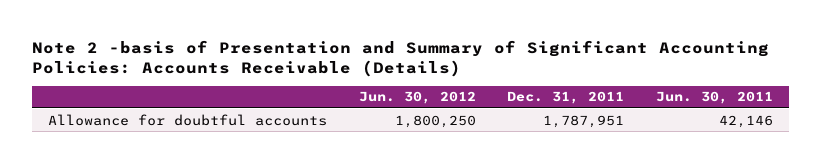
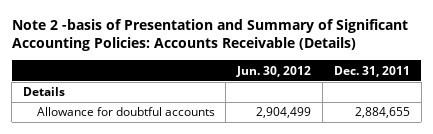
- | Jun. 30, 2012 | Dec. 31, 2011 | Jun. 30, 2011
+ | Jun. 30, 2012 | Dec. 31, 2011
- Allowance for doubtful accounts | 1,800,250 | 1,787,951 | 42,146
+ Details
+ Allowance for doubtful accounts | 2,904,499 | 2,884,655

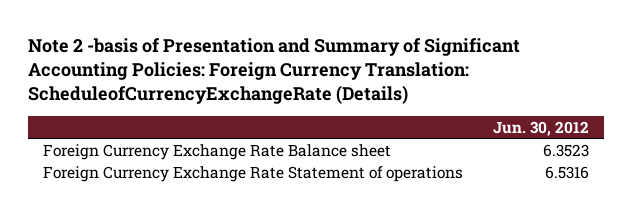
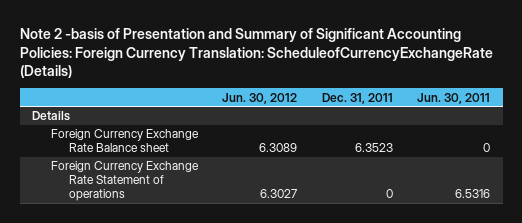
- | Jun. 30, 2012
+ | Jun. 30, 2012 | Dec. 31, 2011 | Jun. 30, 2011
- Foreign Currency Exchange Rate Balance sheet | 6.3523
- Foreign Currency Exchange Rate Statement of operations | 6.5316
+ Details
+ Foreign Currency Exchange Rate Balance sheet | 6.3089 | 6.3523 | 0
+ Foreign Currency Exchange Rate Statement of operations | 6.3027 | 0 | 6.5316

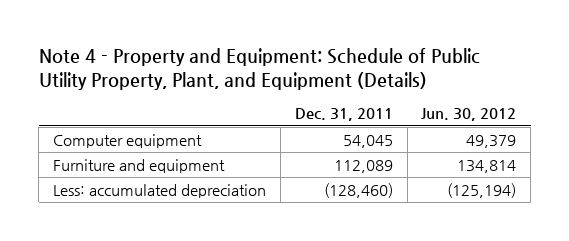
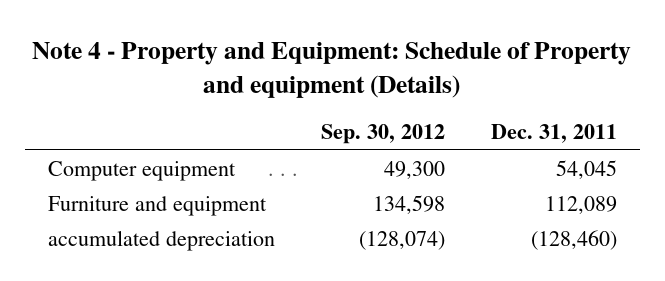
- Note 4 - Property and Equipment: Schedule of Public Utility Property, Plant, and Equipment (Details)
+ Note 4 - Property and Equipment: Schedule of Property and equipment (Details)
- | Dec. 31, 2011 | Jun. 30, 2012
+ | Sep. 30, 2012 | Dec. 31, 2011
- Less: accumulated depreciation | (128,460) | (125,194)
+ accumulated depreciation | (128,074) | (128,460)

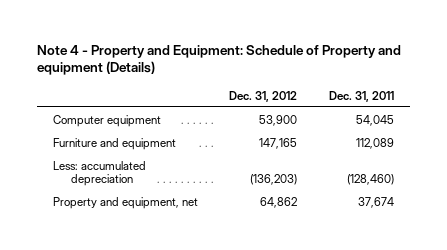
- | Sep. 30, 2012 | Dec. 31, 2011
+ | Dec. 31, 2012 | Dec. 31, 2011
- accumulated depreciation | (128,074) | (128,460)
+ Less: accumulated depreciation | (136,203) | (128,460)
+ Property and equipment, net | 64,862 | 37,674

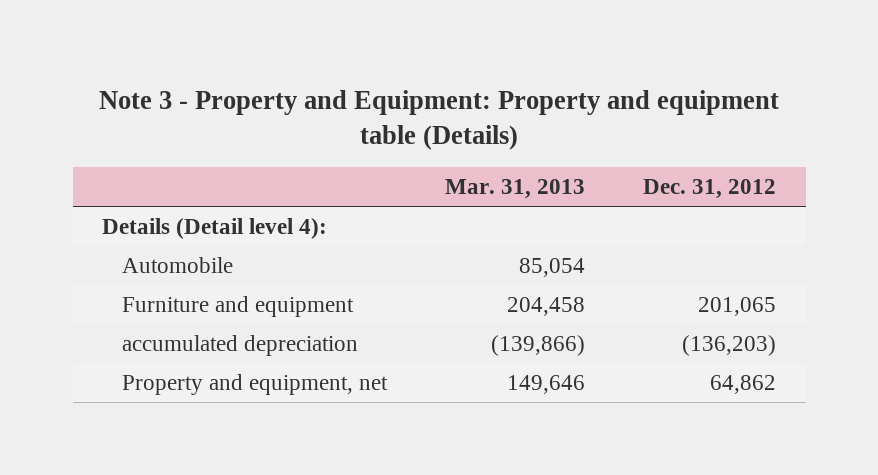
- Note 4 - Property and Equipment: Schedule of Property and equipment (Details)
+ Note 3 - Property and Equipment: Property and equipment table (Details)
- | Dec. 31, 2012 | Dec. 31, 2011
+ | Mar. 31, 2013 | Dec. 31, 2012
- Computer equipment | 53,900 | 54,045
- Furniture and equipment | 147,165 | 112,089
- Less: accumulated depreciation | (136,203) | (128,460)
+ Details (Detail level 4):
+ Automobile | 85,054 |
+ Furniture and equipment | 204,458 | 201,065
+ accumulated depreciation | (139,866) | (136,203)

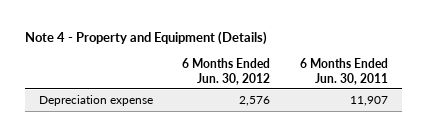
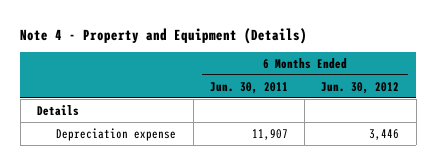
- | 6 Months Ended Jun. 30, 2012 | 6 Months Ended Jun. 30, 2011
+ | 6 Months Ended Jun. 30, 2011 | 6 Months Ended Jun. 30, 2012
- Depreciation expense | 2,576 | 11,907
+ Details
+ Depreciation expense | 11,907 | 3,446

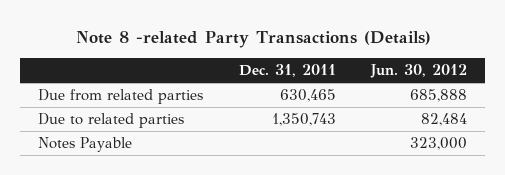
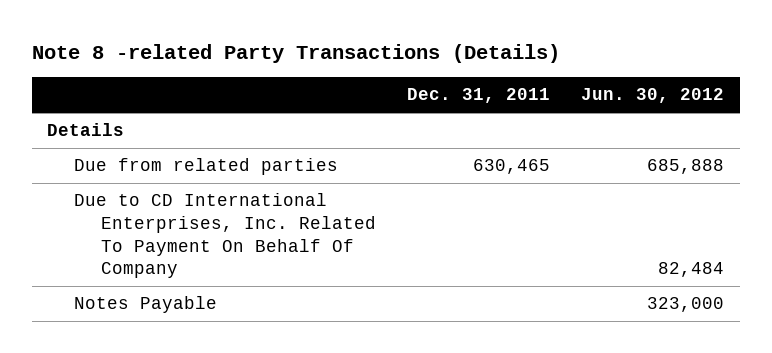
+ Details
- Due to related parties | 1,350,743 | 82,484
+ Due to CD International Enterprises, Inc. Related To Payment On Behalf Of Company | | 82,484

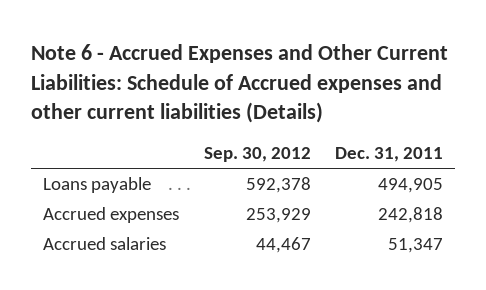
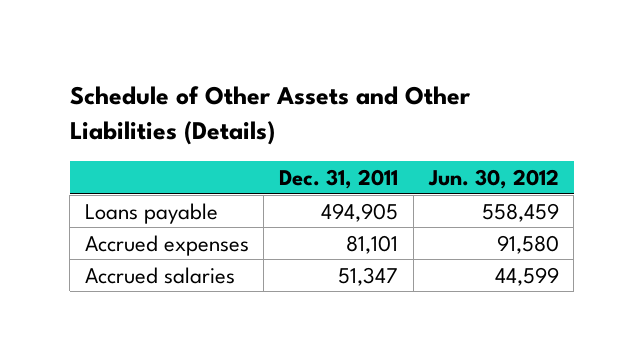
- Note 6 - Accrued Expenses and Other Current Liabilities: Schedule of Accrued expenses and other current liabilities (Details)
+ Schedule of Other Assets and Other Liabilities (Details)
- | Sep. 30, 2012 | Dec. 31, 2011
+ | Dec. 31, 2011 | Jun. 30, 2012
- Accrued expenses | 253,929 | 242,818
+ Accrued expenses | 81,101 | 91,580

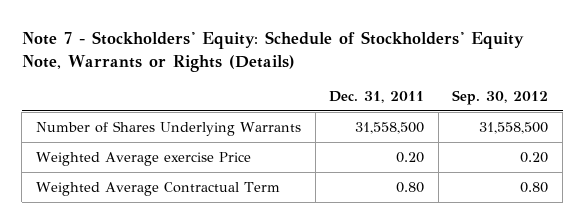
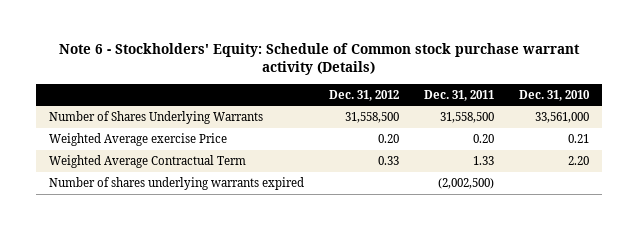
- Note 7 - Stockholders' Equity: Schedule of Stockholders' Equity Note, Warrants or Rights (Details)
+ Note 6 - Stockholders' Equity: Schedule of Common stock purchase warrant activity (Details)
- | Dec. 31, 2011 | Sep. 30, 2012
+ | Dec. 31, 2012 | Dec. 31, 2011 | Dec. 31, 2010
- Weighted Average Contractual Term | 0.80 | 0.80
+ Weighted Average Contractual Term | 0.33 | 1.33 | 2.20
+ Number of shares underlying warrants expired | | (2,002,500) |

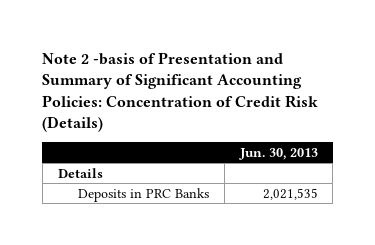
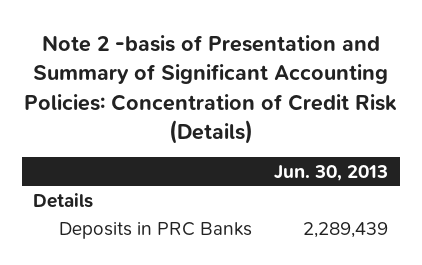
- Deposits in PRC Banks | 2,021,535
+ Deposits in PRC Banks | 2,289,439

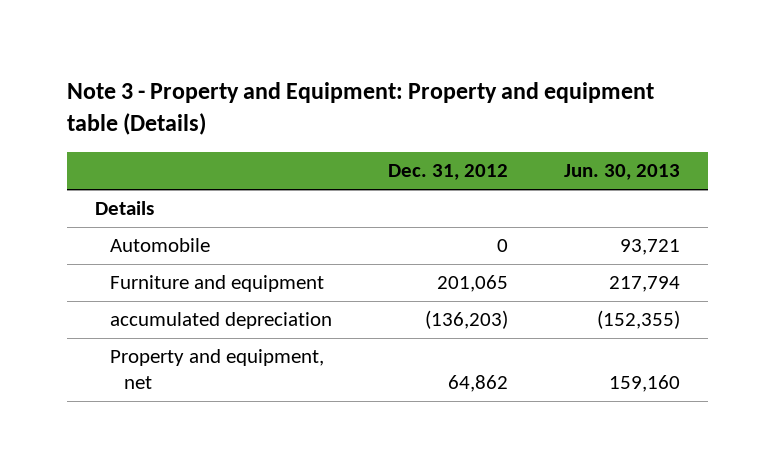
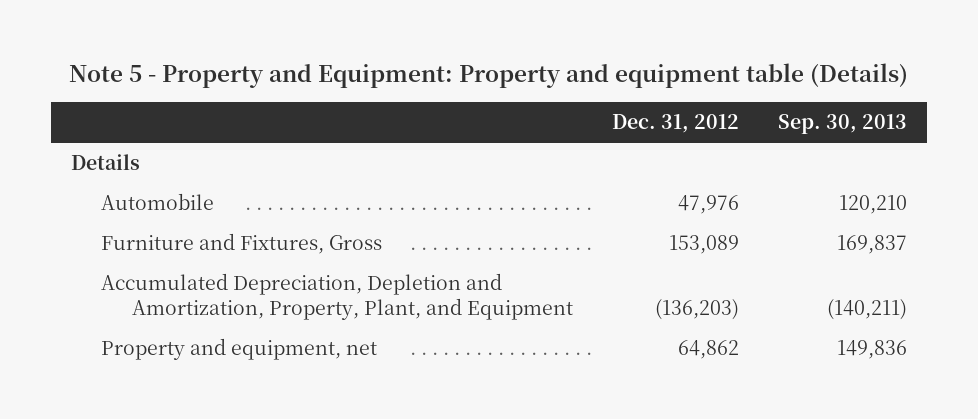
- Note 3 - Property and Equipment: Property and equipment table (Details)
+ Note 5 - Property and Equipment: Property and equipment table (Details)
- | Dec. 31, 2012 | Jun. 30, 2013
+ | Dec. 31, 2012 | Sep. 30, 2013
- Automobile | 0 | 93,721
- Furniture and equipment | 201,065 | 217,794
- accumulated depreciation | (136,203) | (152,355)
+ Automobile | 47,976 | 120,210
+ Furniture and Fixtures, Gross | 153,089 | 169,837
+ Accumulated Depreciation, Depletion and Amortization, Property, Plant, and Equipment | (136,203) | (140,211)

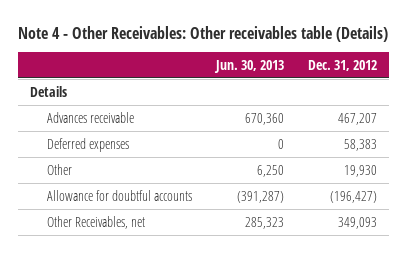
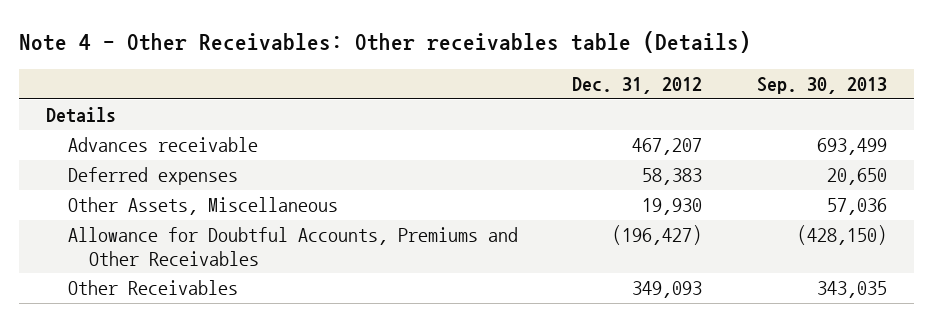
- | Jun. 30, 2013 | Dec. 31, 2012
+ | Dec. 31, 2012 | Sep. 30, 2013
- Other | 6,250 | 19,930
- Allowance for doubtful accounts | (391,287) | (196,427)
- Other Receivables, net | 285,323 | 349,093
+ Other Assets, Miscellaneous | 19,930 | 57,036
+ Allowance for Doubtful Accounts, Premiums and Other Receivables | (196,427) | (428,150)
+ Other Receivables | 349,093 | 343,035

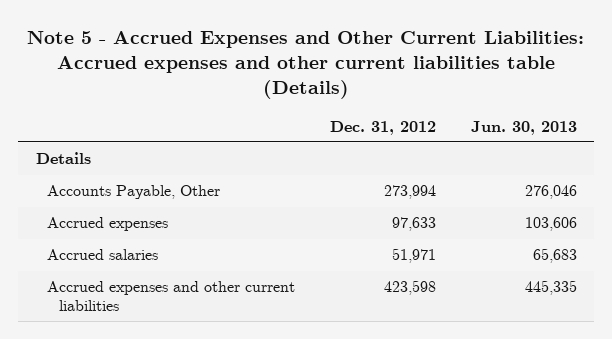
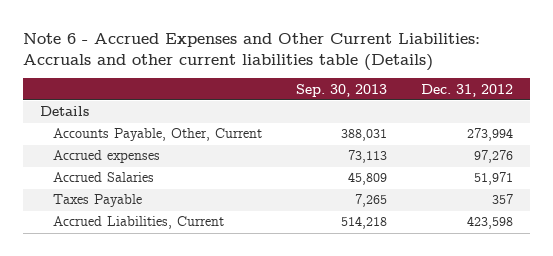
- Note 5 - Accrued Expenses and Other Current Liabilities: Accrued expenses and other current liabilities table (Details)
+ Note 6 - Accrued Expenses and Other Current Liabilities: Accruals and other current liabilities table (Details)
- | Dec. 31, 2012 | Jun. 30, 2013
+ | Sep. 30, 2013 | Dec. 31, 2012
- Accounts Payable, Other | 273,994 | 276,046
- Accrued expenses | 97,633 | 103,606
- Accrued salaries | 51,971 | 65,683
- Accrued expenses and other current liabilities | 423,598 | 445,335
+ Accounts Payable, Other, Current | 388,031 | 273,994
+ Accrued expenses | 73,113 | 97,276
+ Accrued Salaries | 45,809 | 51,971
+ Taxes Payable | 7,265 | 357
+ Accrued Liabilities, Current | 514,218 | 423,598

